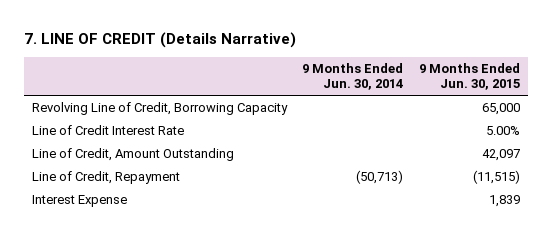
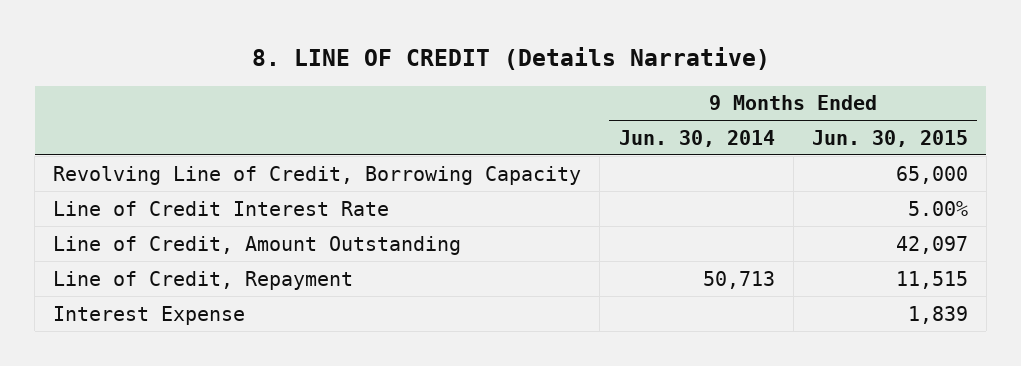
- 7. LINE OF CREDIT (Details Narrative)
+ 8. LINE OF CREDIT (Details Narrative)
- Line of Credit, Repayment | (50,713) | (11,515)
+ Line of Credit, Repayment | 50,713 | 11,515

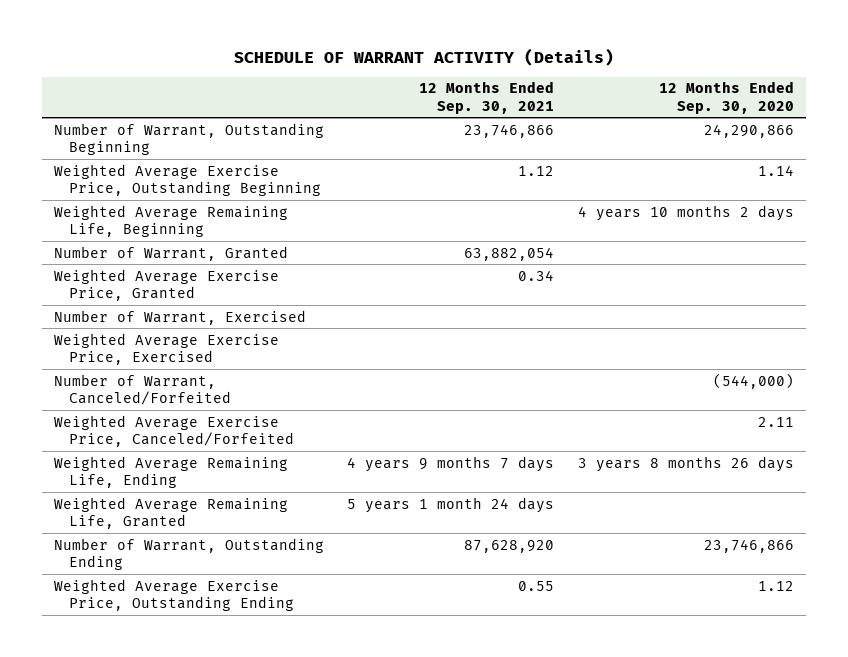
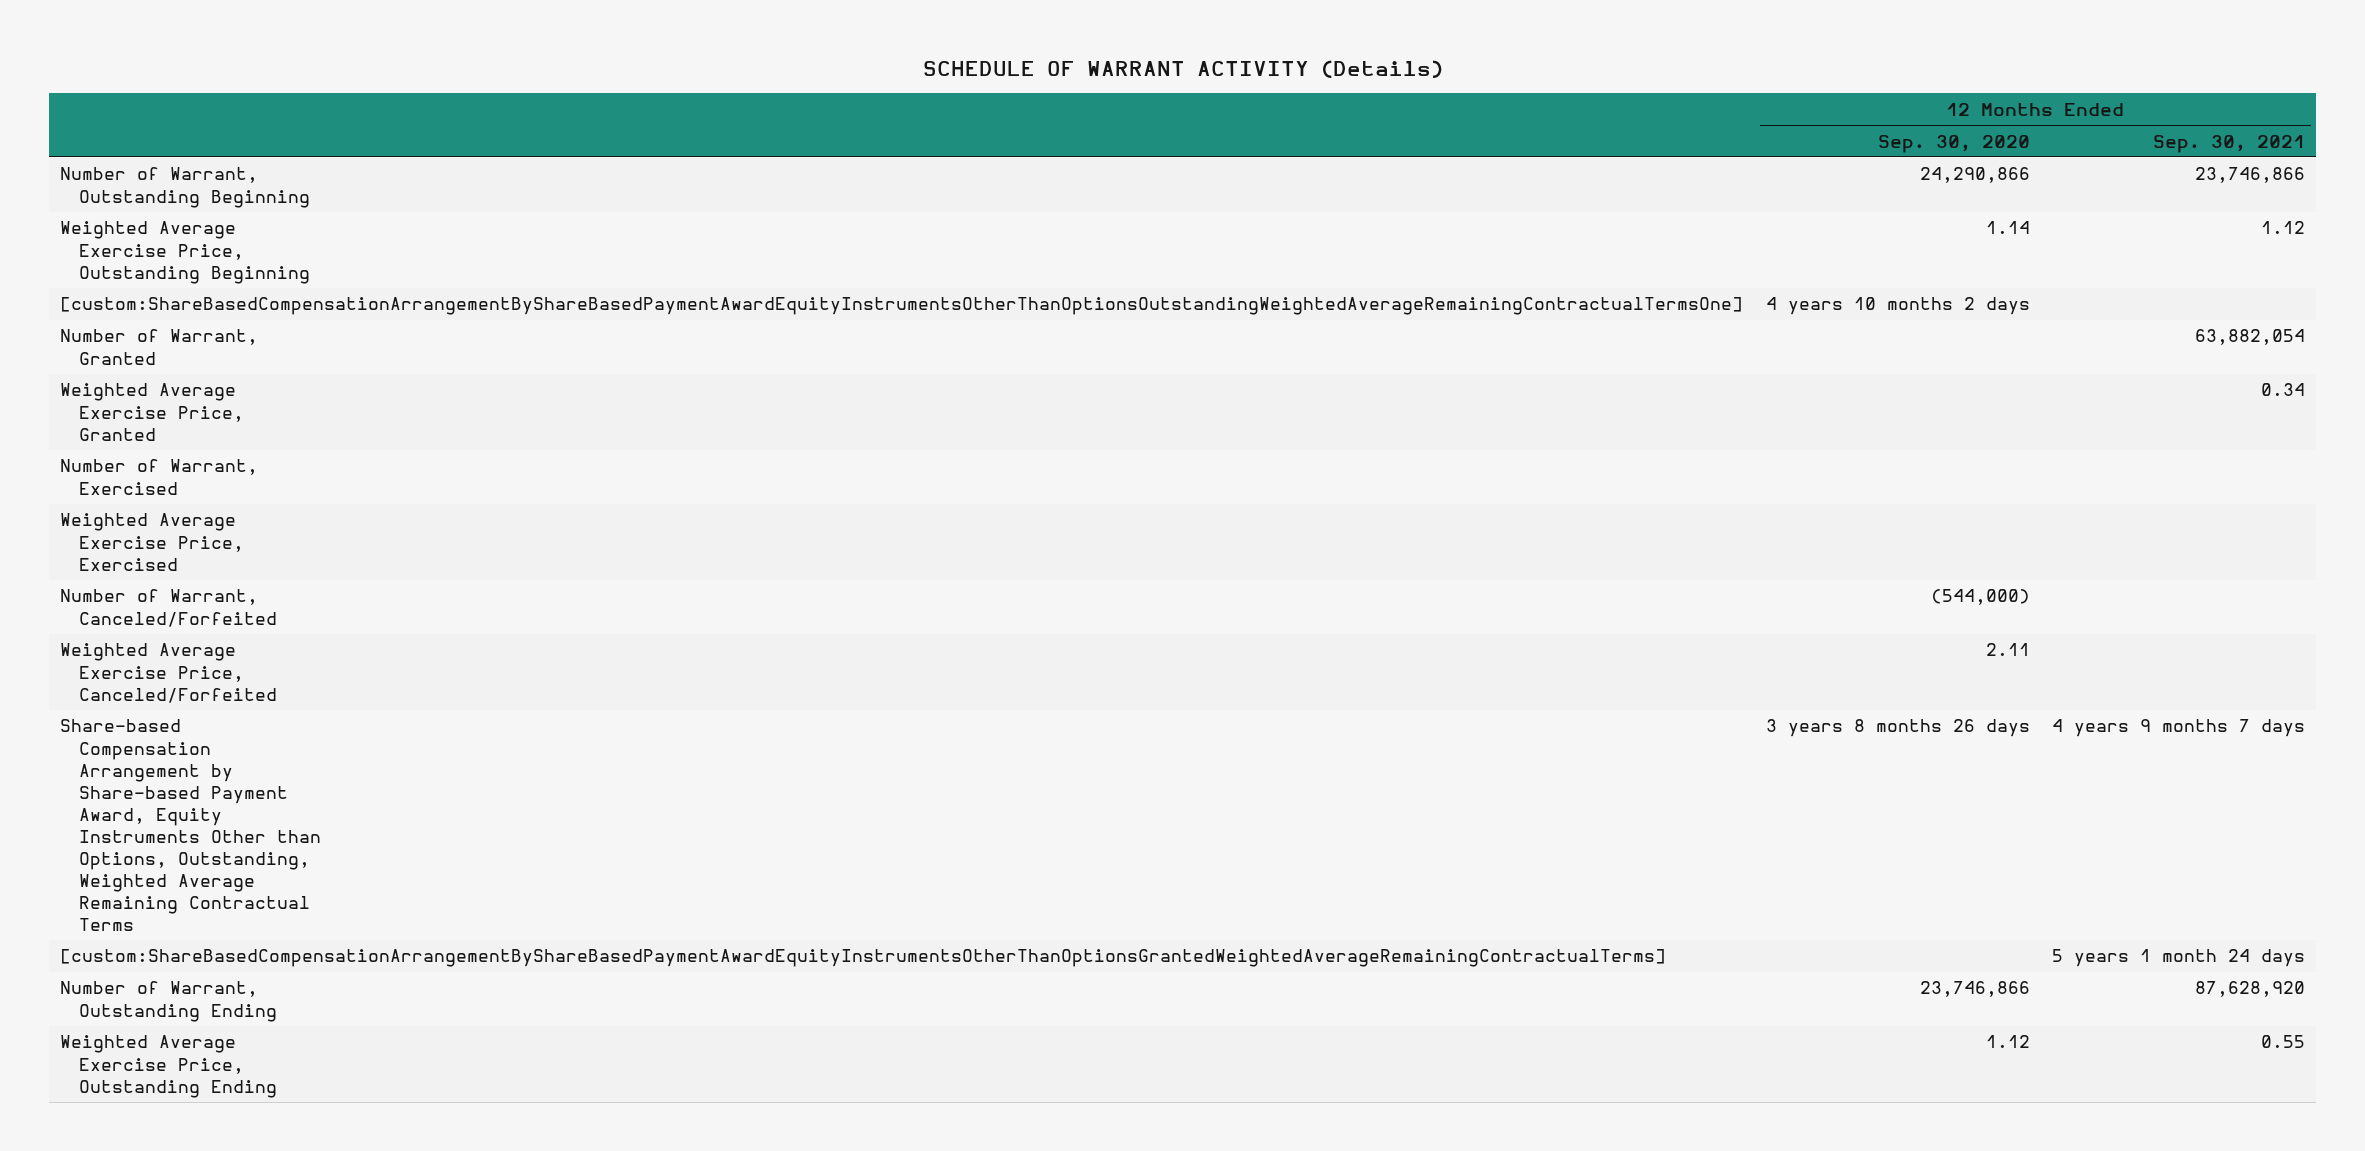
- | 12 Months Ended Sep. 30, 2021 | 12 Months Ended Sep. 30, 2020
+ | 12 Months Ended Sep. 30, 2020 | 12 Months Ended Sep. 30, 2021
- Weighted Average Remaining Life, Beginning | | 4 years 10 months 2 days
+ [custom:ShareBasedCompensationArrangementByShareBasedPaymentAwardEquityInstrumentsOtherThanOptionsOutstandingWeightedAverageRemainingContractualTermsOne] | 4 years 10 months 2 days |
- Weighted Average Remaining Life, Ending | 4 years 9 months 7 days | 3 years 8 months 26 days
- Weighted Average Remaining Life, Granted | 5 years 1 month 24 days |
+ Share-based Compensation Arrangement by Share-based Payment Award, Equity Instruments Other than Options, Outstanding, Weighted Average Remaining Contractual Terms | 3 years 8 months 26 days | 4 years 9 months 7 days
+ [custom:ShareBasedCompensationArrangementByShareBasedPaymentAwardEquityInstrumentsOtherThanOptionsGrantedWeightedAverageRemainingContractualTerms] | | 5 years 1 month 24 days

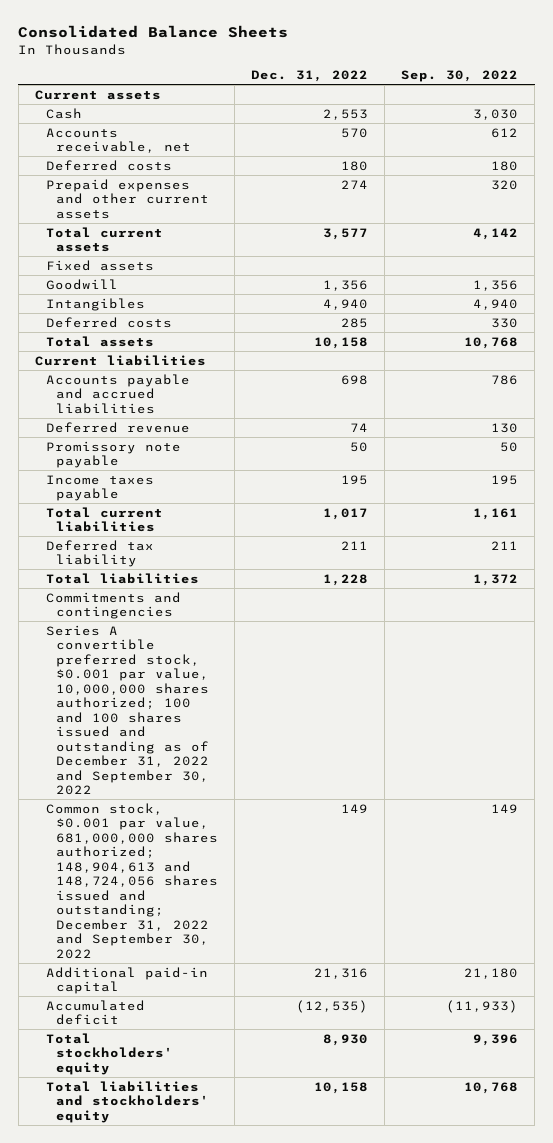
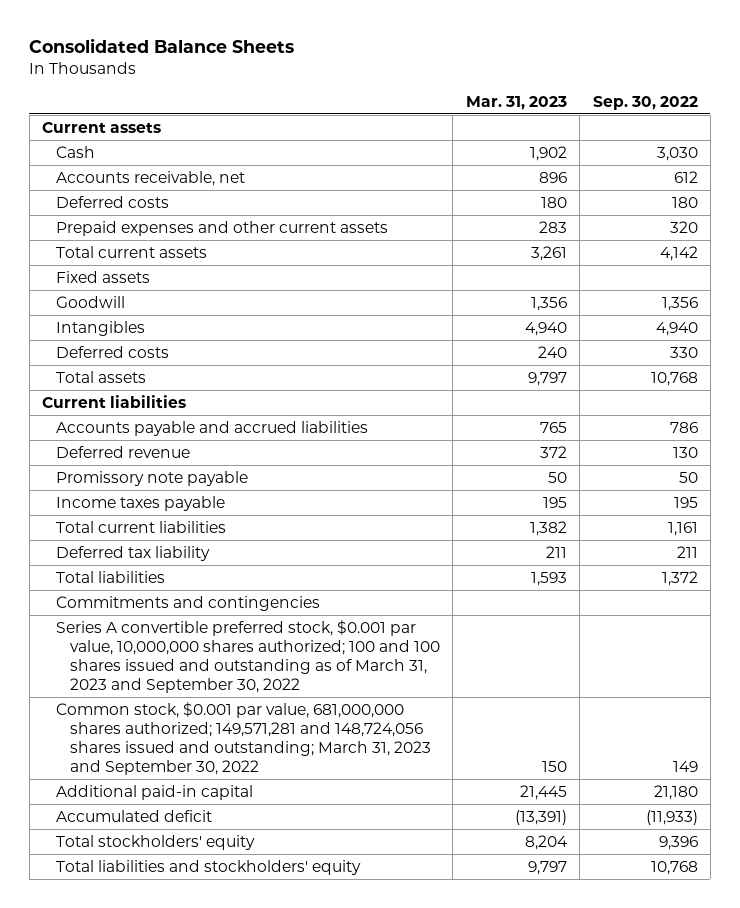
- | Dec. 31, 2022 | Sep. 30, 2022
+ | Mar. 31, 2023 | Sep. 30, 2022
- Series A convertible preferred stock, $0.001 par value, 10,000,000 shares authorized; 100 and 100 shares issued and outstanding as of December 31, 2022 and September 30, 2022
- Common stock, $0.001 par value, 681,000,000 shares authorized; 148,904,613 and 148,724,056 shares issued and outstanding; December 31, 2022 and September 30, 2022 | 149 | 149
+ Series A convertible preferred stock, $0.001 par value, 10,000,000 shares authorized; 100 and 100 shares issued and outstanding as of March 31, 2023 and September 30, 2022
+ Common stock, $0.001 par value, 681,000,000 shares authorized; 149,571,281 and 148,724,056 shares issued and outstanding; March 31, 2023 and September 30, 2022 | 150 | 149

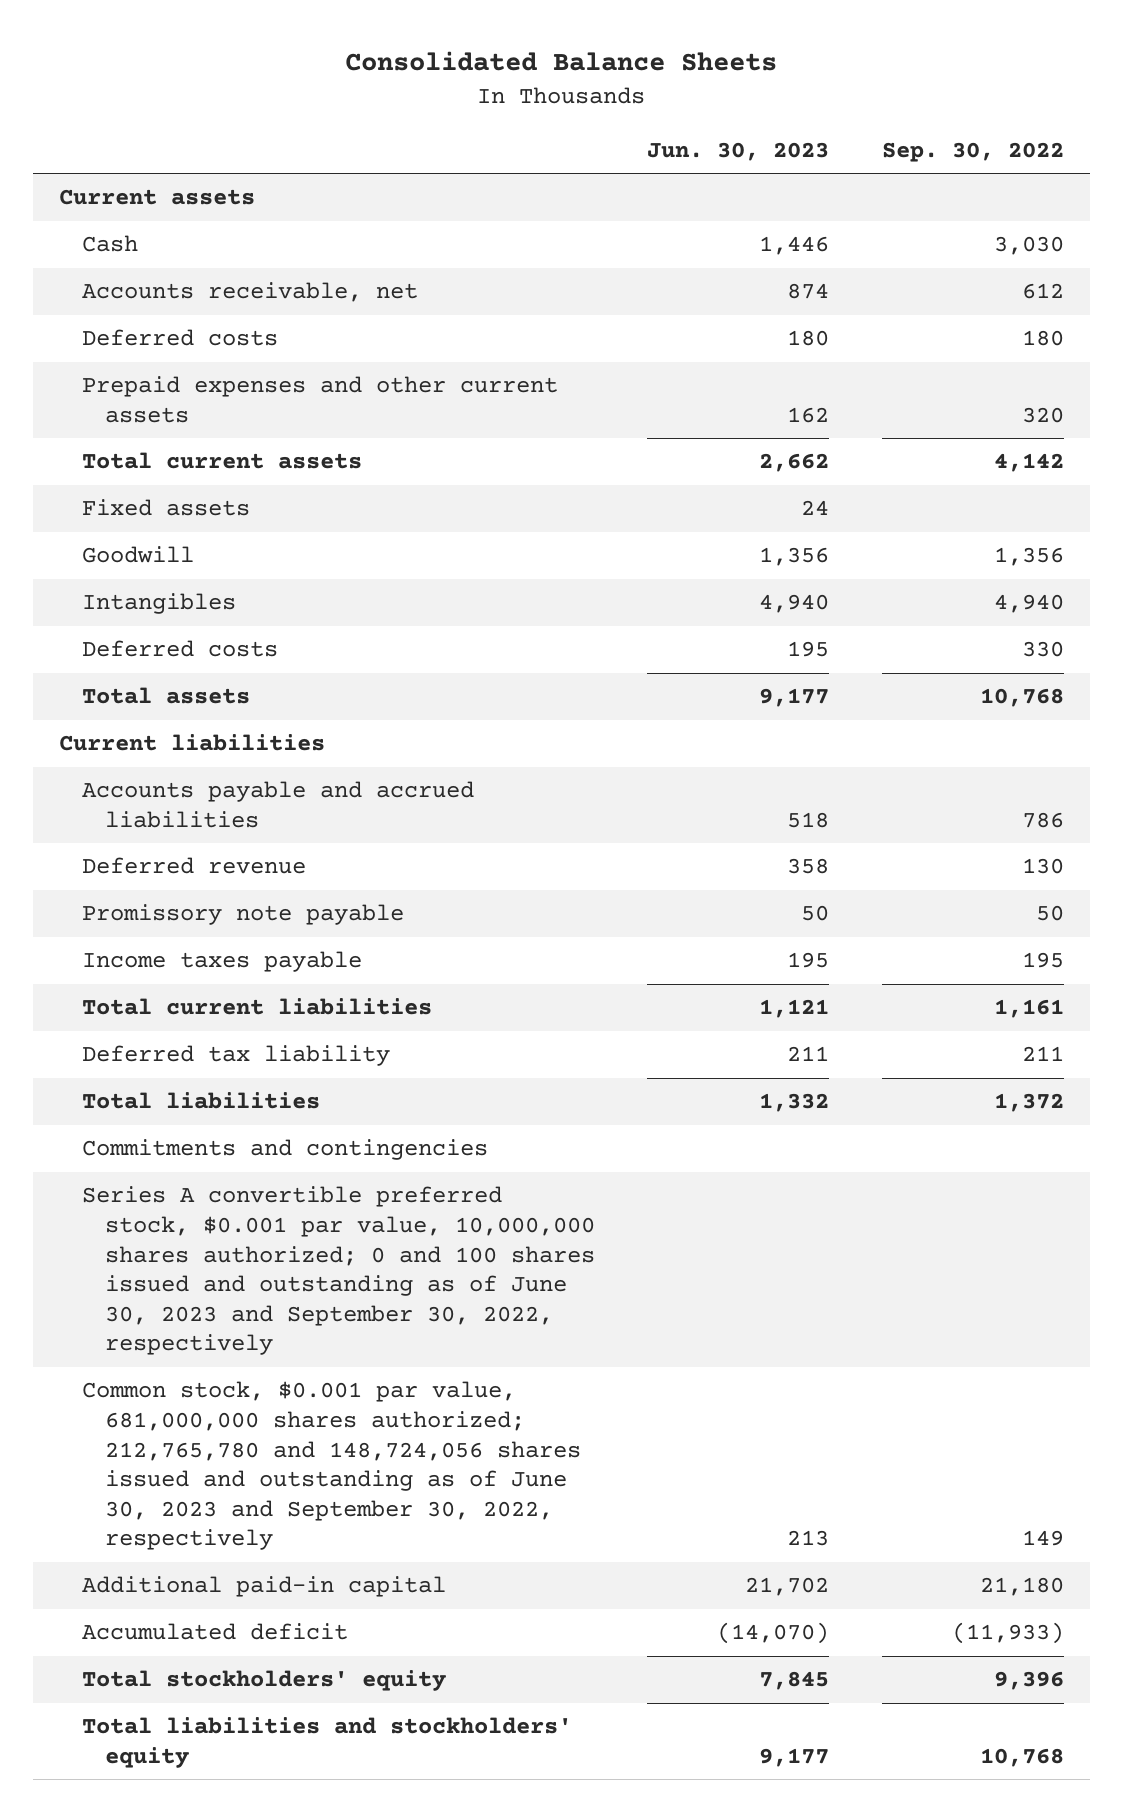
- | Mar. 31, 2023 | Sep. 30, 2022
+ | Jun. 30, 2023 | Sep. 30, 2022
- Series A convertible preferred stock, $0.001 par value, 10,000,000 shares authorized; 100 and 100 shares issued and outstanding as of March 31, 2023 and September 30, 2022
- Common stock, $0.001 par value, 681,000,000 shares authorized; 149,571,281 and 148,724,056 shares issued and outstanding; March 31, 2023 and September 30, 2022 | 150 | 149
+ Series A convertible preferred stock, $0.001 par value, 10,000,000 shares authorized; 0 and 100 shares issued and outstanding as of June 30, 2023 and September 30, 2022, respectively
+ Common stock, $0.001 par value, 681,000,000 shares authorized; 212,765,780 and 148,724,056 shares issued and outstanding as of June 30, 2023 and September 30, 2022, respectively | 213 | 149

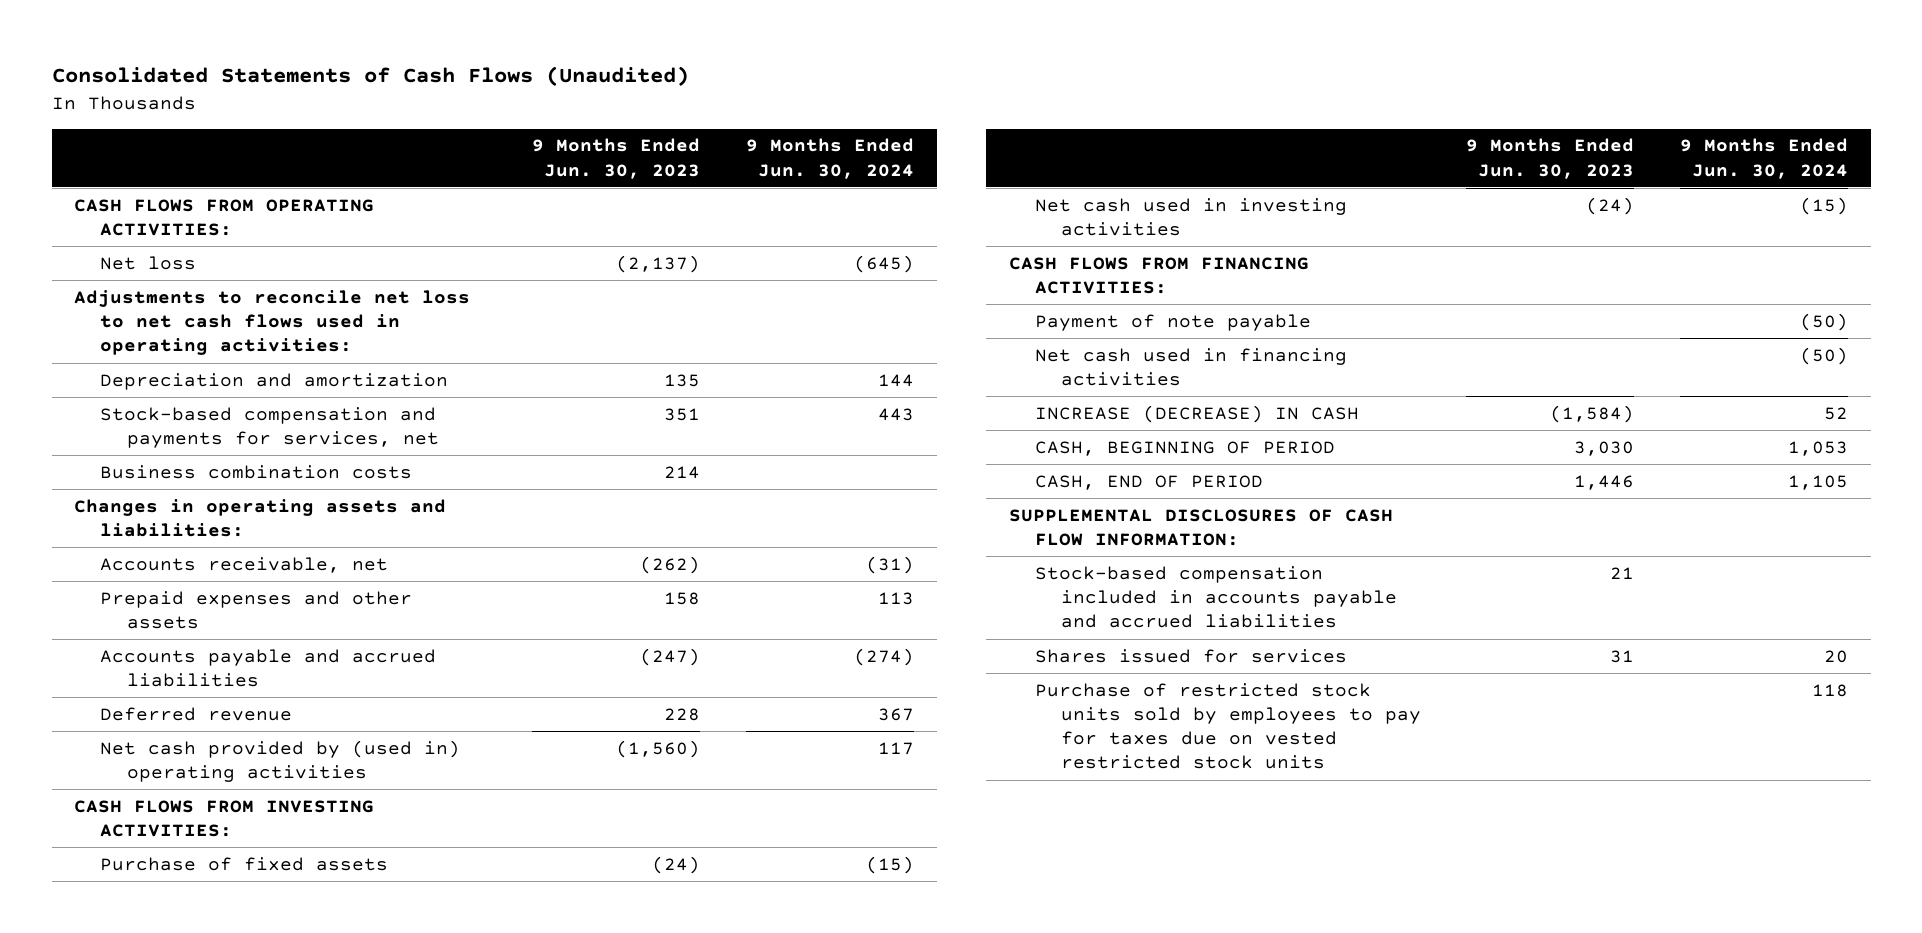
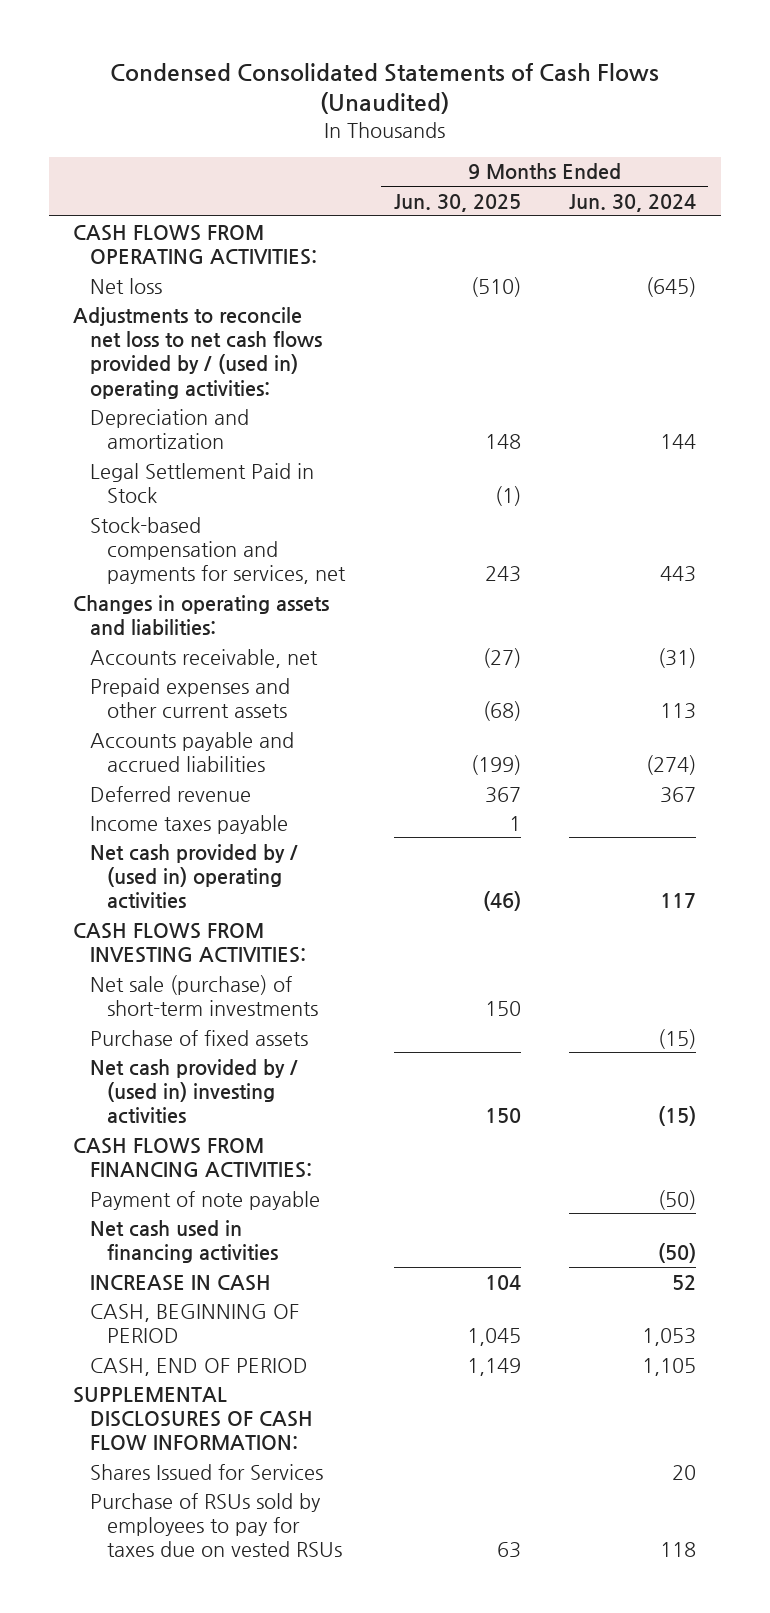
- Consolidated Statements of Cash Flows (Unaudited)
+ Condensed Consolidated Statements of Cash Flows (Unaudited)
- | 9 Months Ended Jun. 30, 2023 | 9 Months Ended Jun. 30, 2024
+ | 9 Months Ended Jun. 30, 2025 | 9 Months Ended Jun. 30, 2024
- Adjustments to reconcile net loss to net cash flows used in operating activities:
+ Adjustments to reconcile net loss to net cash flows provided by / (used in) operating activities:
+ Legal Settlement Paid in Stock | (1) |
- Business combination costs | 214 |
- Prepaid expenses and other assets | 158 | 113
+ Prepaid expenses and other current assets | (68) | 113
- Net cash provided by (used in) operating activities | (1,560) | 117
+ Income taxes payable | 1 |
+ Net cash provided by / (used in) operating activities | (46) | 117
+ Net sale (purchase) of short-term investments | 150 |
- Net cash used in investing activities | (24) | (15)
+ Net cash provided by / (used in) investing activities | 150 | (15)
- INCREASE (DECREASE) IN CASH | (1,584) | 52
+ INCREASE IN CASH | 104 | 52
- Stock-based compensation included in accounts payable and accrued liabilities | 21 |
- Shares issued for services | 31 | 20
- Purchase of restricted stock units sold by employees to pay for taxes due on vested restricted stock units | | 118
+ Shares Issued for Services | | 20
+ Purchase of RSUs sold by employees to pay for taxes due on vested RSUs | 63 | 118

